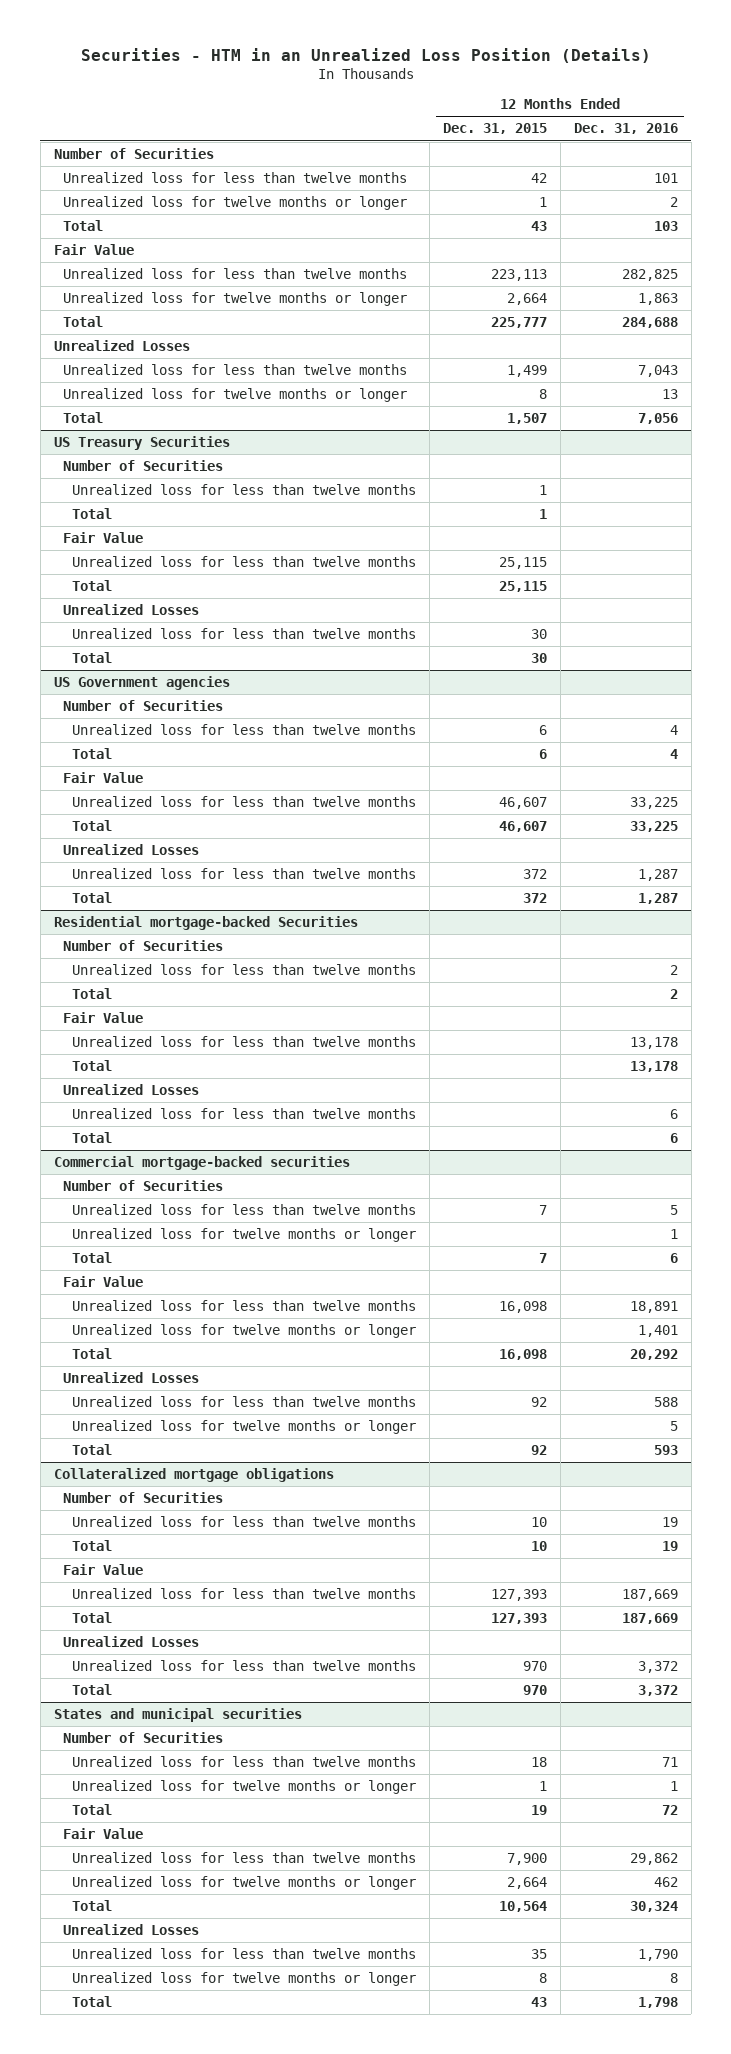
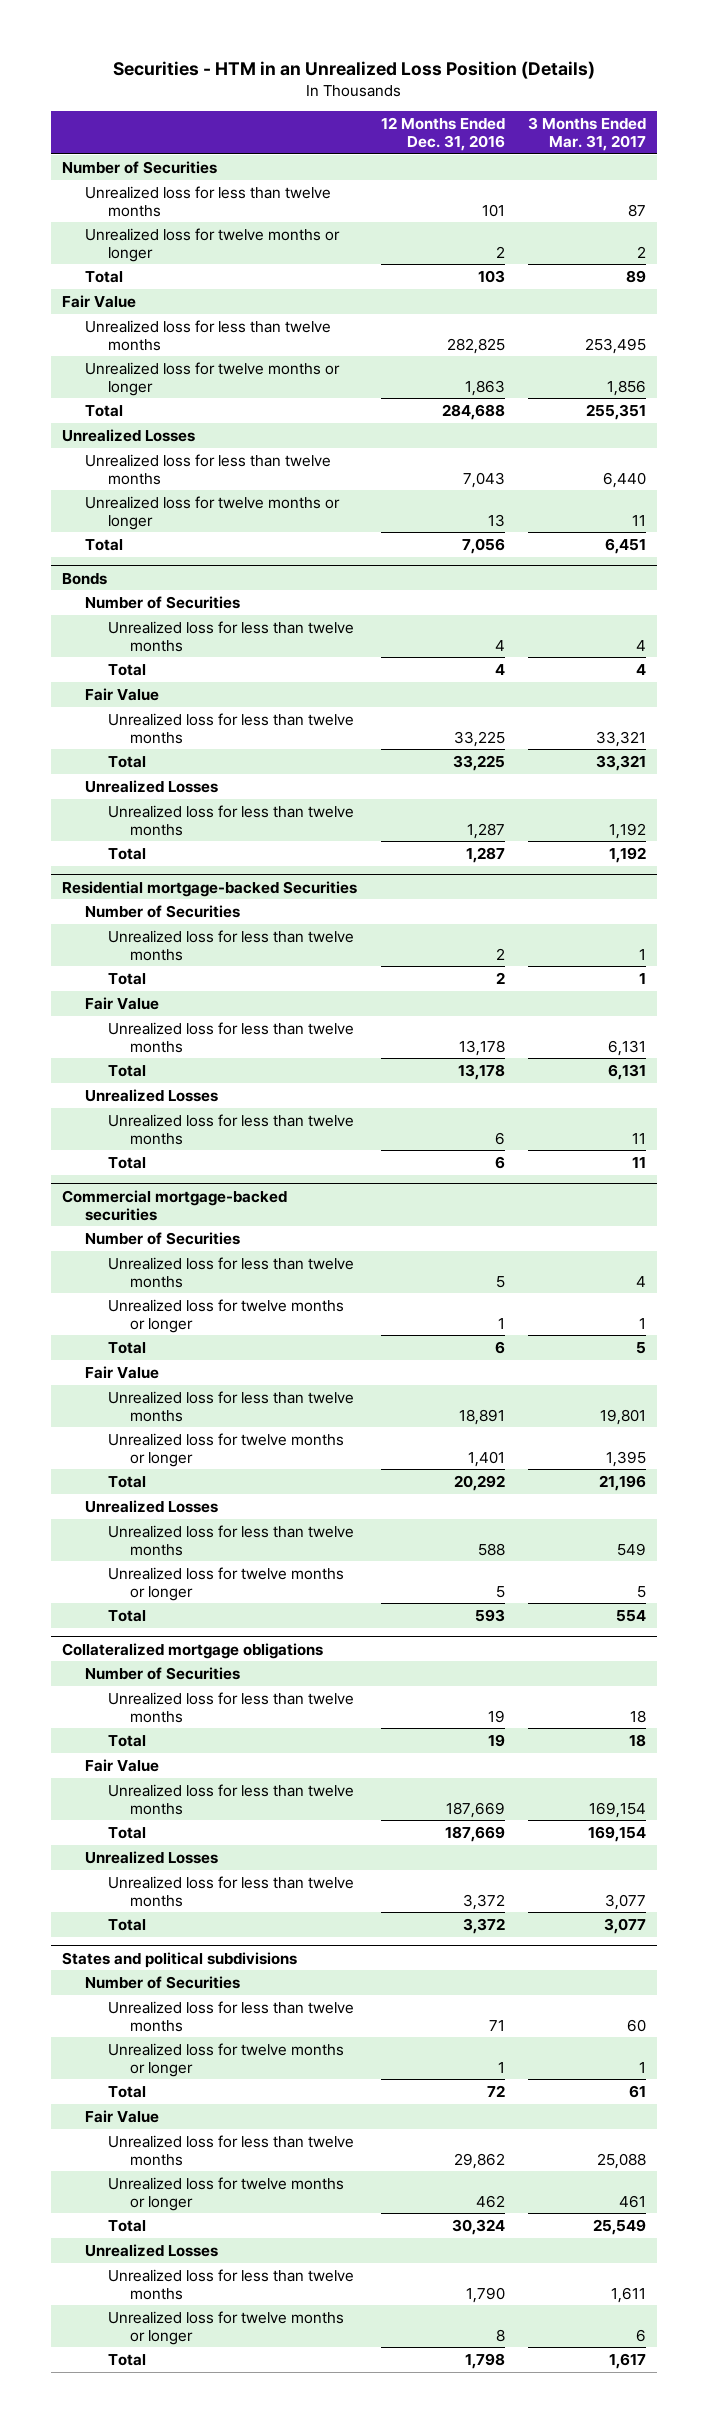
- | 12 Months Ended Dec. 31, 2015 | 12 Months Ended Dec. 31, 2016
+ | 12 Months Ended Dec. 31, 2016 | 3 Months Ended Mar. 31, 2017
- US Treasury Securities
- Number of Securities
- Unrealized loss for less than twelve months | 1 |
- Total | 1 |
- Fair Value
- Unrealized loss for less than twelve months | 25,115 |
- Total | 25,115 |
- Unrealized Losses
- Unrealized loss for less than twelve months | 30 |
- Total | 30 |
- US Government agencies
+ Bonds
- States and municipal securities
+ States and political subdivisions

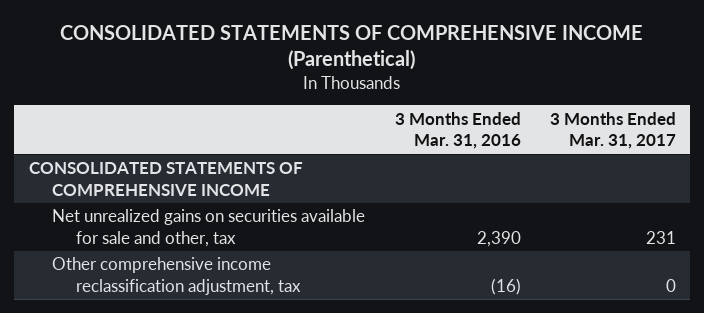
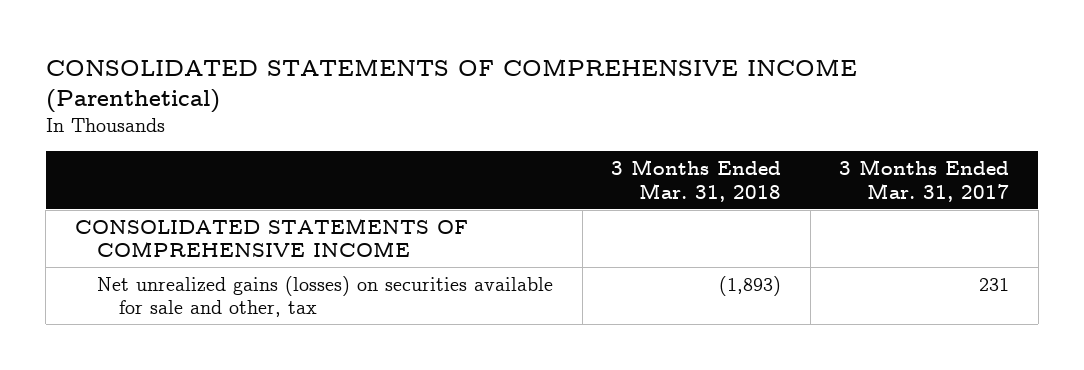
- | 3 Months Ended Mar. 31, 2016 | 3 Months Ended Mar. 31, 2017
+ | 3 Months Ended Mar. 31, 2018 | 3 Months Ended Mar. 31, 2017
- Net unrealized gains on securities available for sale and other, tax | 2,390 | 231
- Other comprehensive income reclassification adjustment, tax | (16) | 0
+ Net unrealized gains (losses) on securities available for sale and other, tax | (1,893) | 231

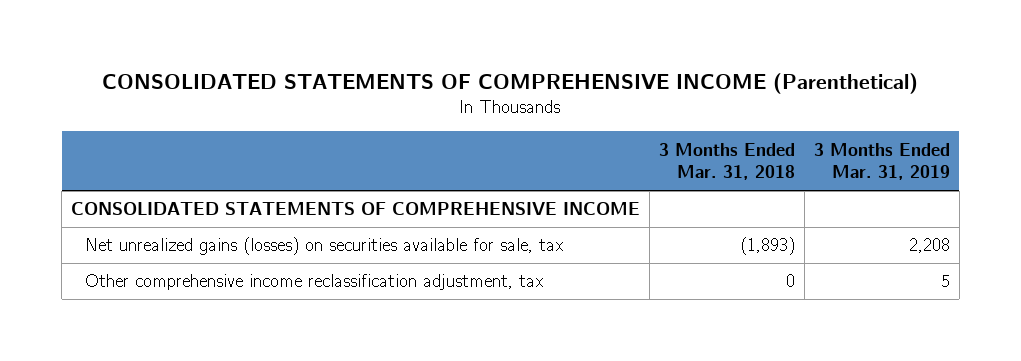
- | 3 Months Ended Mar. 31, 2018 | 3 Months Ended Mar. 31, 2017
+ | 3 Months Ended Mar. 31, 2018 | 3 Months Ended Mar. 31, 2019
- Net unrealized gains (losses) on securities available for sale and other, tax | (1,893) | 231
+ Net unrealized gains (losses) on securities available for sale, tax | (1,893) | 2,208
+ Other comprehensive income reclassification adjustment, tax | 0 | 5

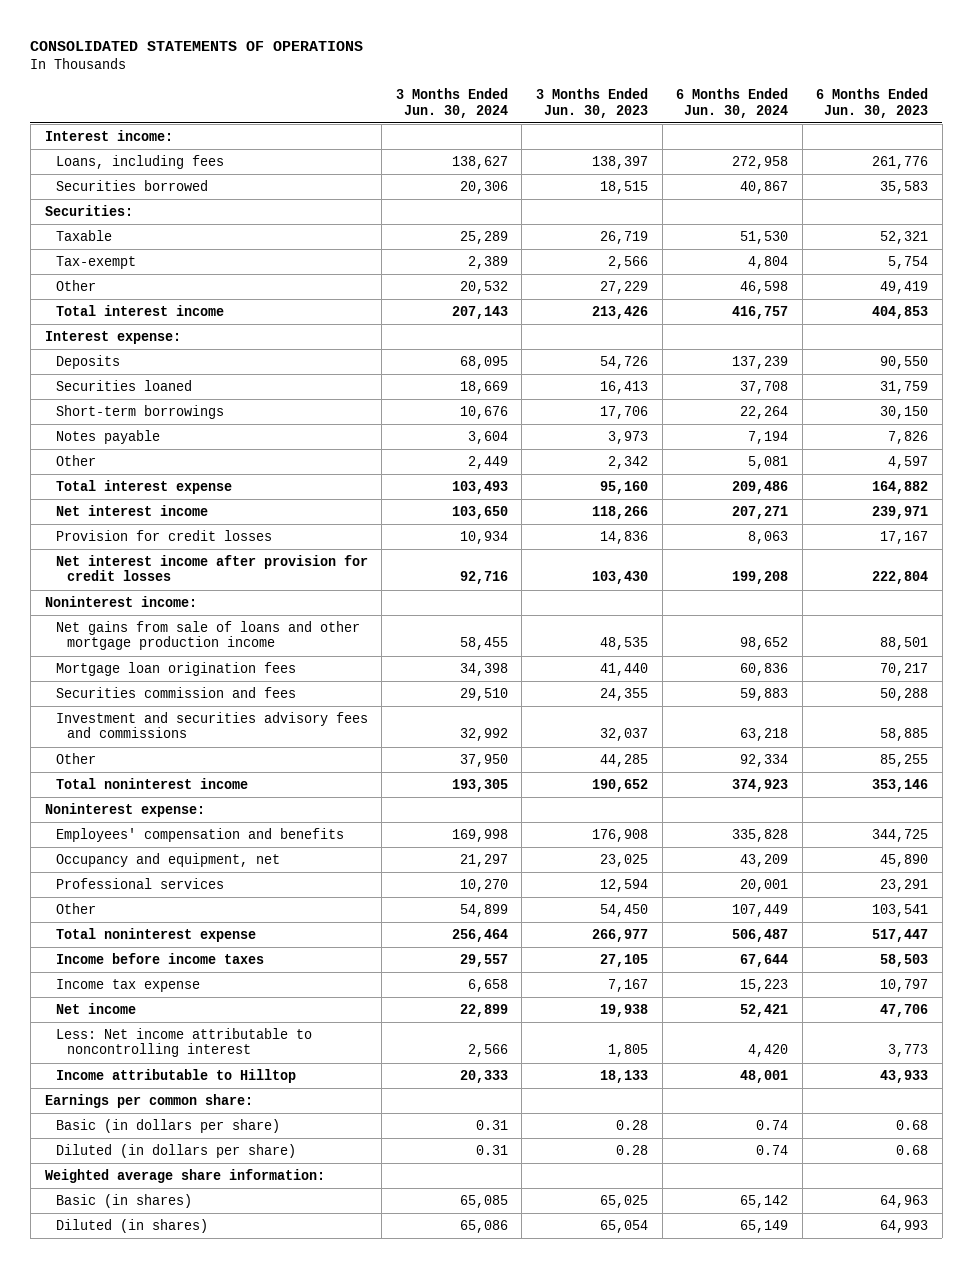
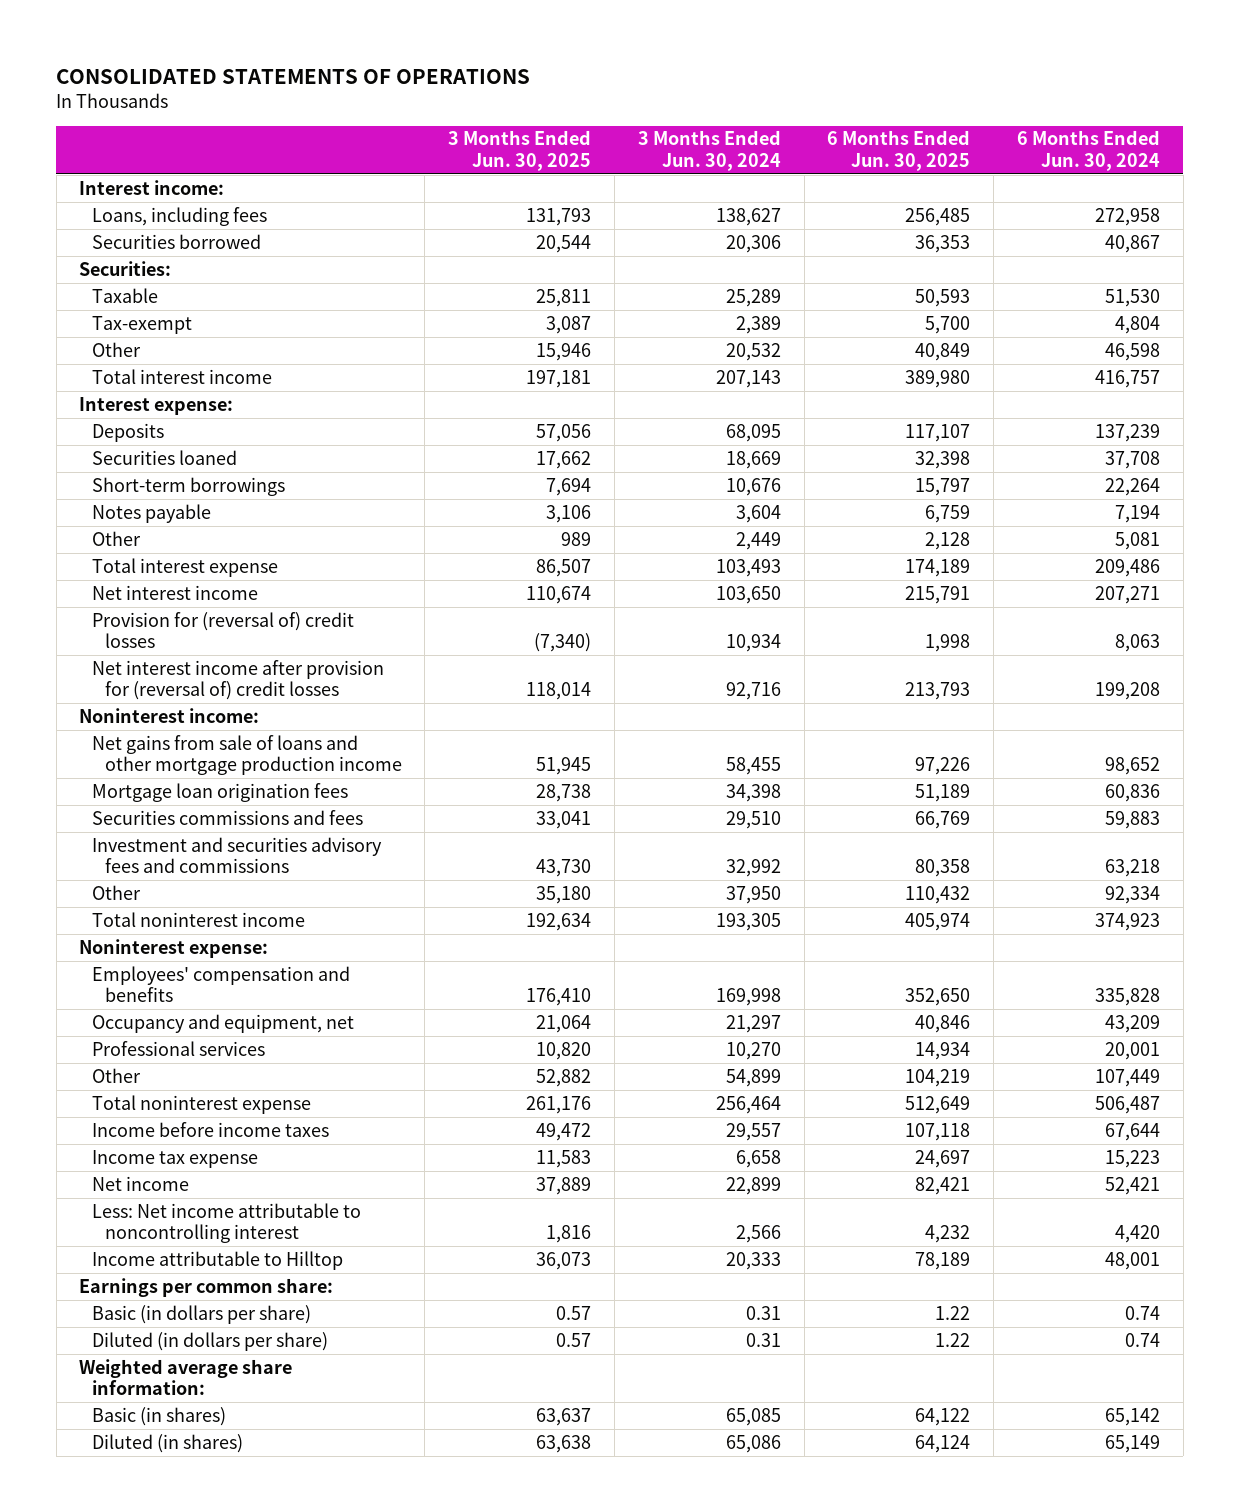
- | 3 Months Ended Jun. 30, 2024 | 3 Months Ended Jun. 30, 2023 | 6 Months Ended Jun. 30, 2024 | 6 Months Ended Jun. 30, 2023
+ | 3 Months Ended Jun. 30, 2025 | 3 Months Ended Jun. 30, 2024 | 6 Months Ended Jun. 30, 2025 | 6 Months Ended Jun. 30, 2024
- Provision for credit losses | 10,934 | 14,836 | 8,063 | 17,167
- Net interest income after provision for credit losses | 92,716 | 103,430 | 199,208 | 222,804
+ Provision for (reversal of) credit losses | (7,340) | 10,934 | 1,998 | 8,063
+ Net interest income after provision for (reversal of) credit losses | 118,014 | 92,716 | 213,793 | 199,208
- Securities commission and fees | 29,510 | 24,355 | 59,883 | 50,288
+ Securities commissions and fees | 33,041 | 29,510 | 66,769 | 59,883

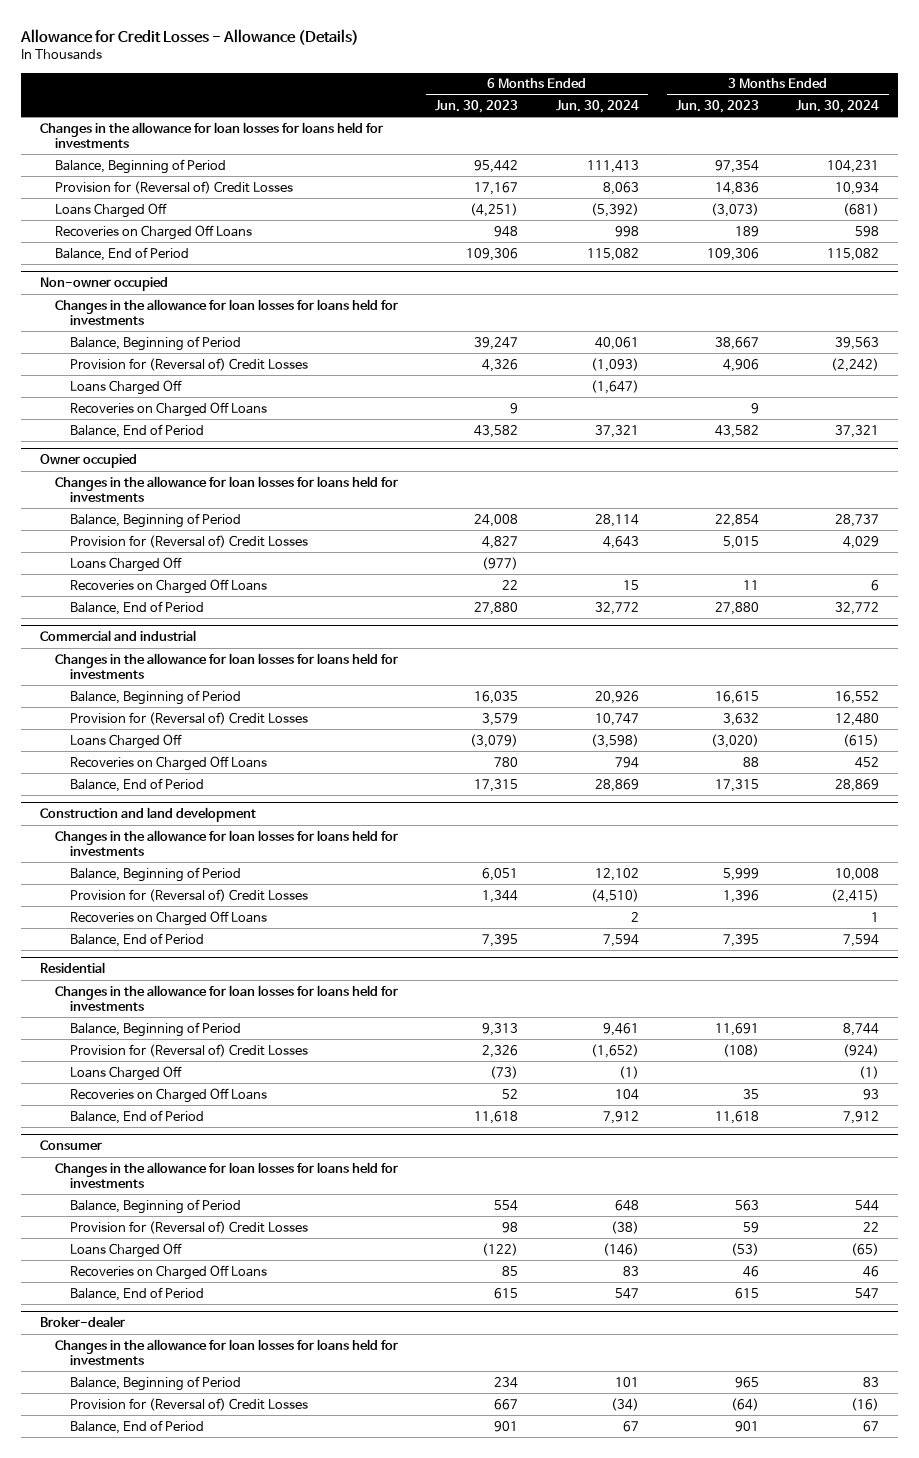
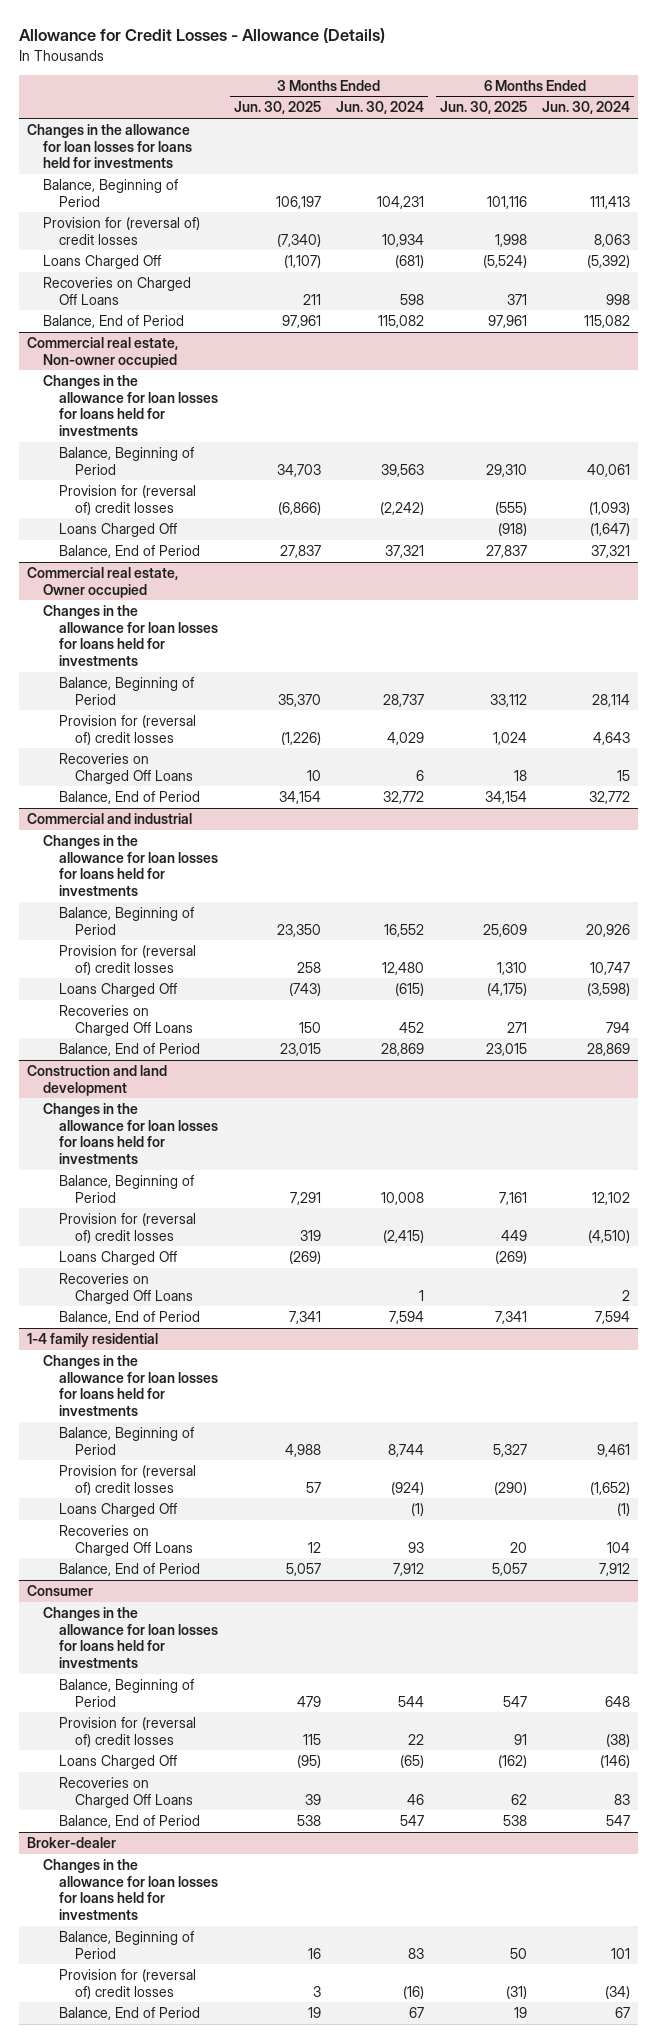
- | 6 Months Ended Jun. 30, 2023 | 6 Months Ended Jun. 30, 2024 | 3 Months Ended Jun. 30, 2023 | 3 Months Ended Jun. 30, 2024
+ | 3 Months Ended Jun. 30, 2025 | 3 Months Ended Jun. 30, 2024 | 6 Months Ended Jun. 30, 2025 | 6 Months Ended Jun. 30, 2024
- Provision for (Reversal of) Credit Losses | 17,167 | 8,063 | 14,836 | 10,934
+ Provision for (reversal of) credit losses | (7,340) | 10,934 | 1,998 | 8,063
- Non-owner occupied
+ Commercial real estate, Non-owner occupied
- Provision for (Reversal of) Credit Losses | 4,326 | (1,093) | 4,906 | (2,242)
+ Provision for (reversal of) credit losses | (6,866) | (2,242) | (555) | (1,093)
- Recoveries on Charged Off Loans | 9 | | 9 |
- Owner occupied
+ Commercial real estate, Owner occupied
- Provision for (Reversal of) Credit Losses | 4,827 | 4,643 | 5,015 | 4,029
- Loans Charged Off | (977) | | |
+ Provision for (reversal of) credit losses | (1,226) | 4,029 | 1,024 | 4,643
@ Commercial and industrial
- Provision for (Reversal of) Credit Losses | 3,579 | 10,747 | 3,632 | 12,480
+ Provision for (reversal of) credit losses | 258 | 12,480 | 1,310 | 10,747
@ Construction and land development
- Provision for (Reversal of) Credit Losses | 1,344 | (4,510) | 1,396 | (2,415)
+ Provision for (reversal of) credit losses | 319 | (2,415) | 449 | (4,510)
+ Loans Charged Off | (269) | | (269) |
- Residential
+ 1-4 family residential
- Provision for (Reversal of) Credit Losses | 2,326 | (1,652) | (108) | (924)
+ Provision for (reversal of) credit losses | 57 | (924) | (290) | (1,652)
@ Consumer
- Provision for (Reversal of) Credit Losses | 98 | (38) | 59 | 22
+ Provision for (reversal of) credit losses | 115 | 22 | 91 | (38)
@ Broker-dealer
- Provision for (Reversal of) Credit Losses | 667 | (34) | (64) | (16)
+ Provision for (reversal of) credit losses | 3 | (16) | (31) | (34)

